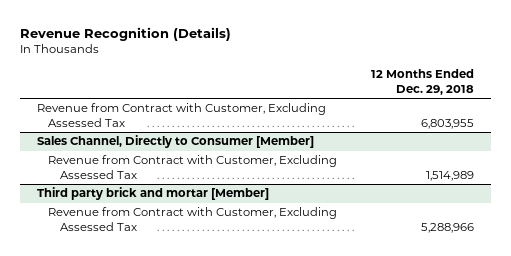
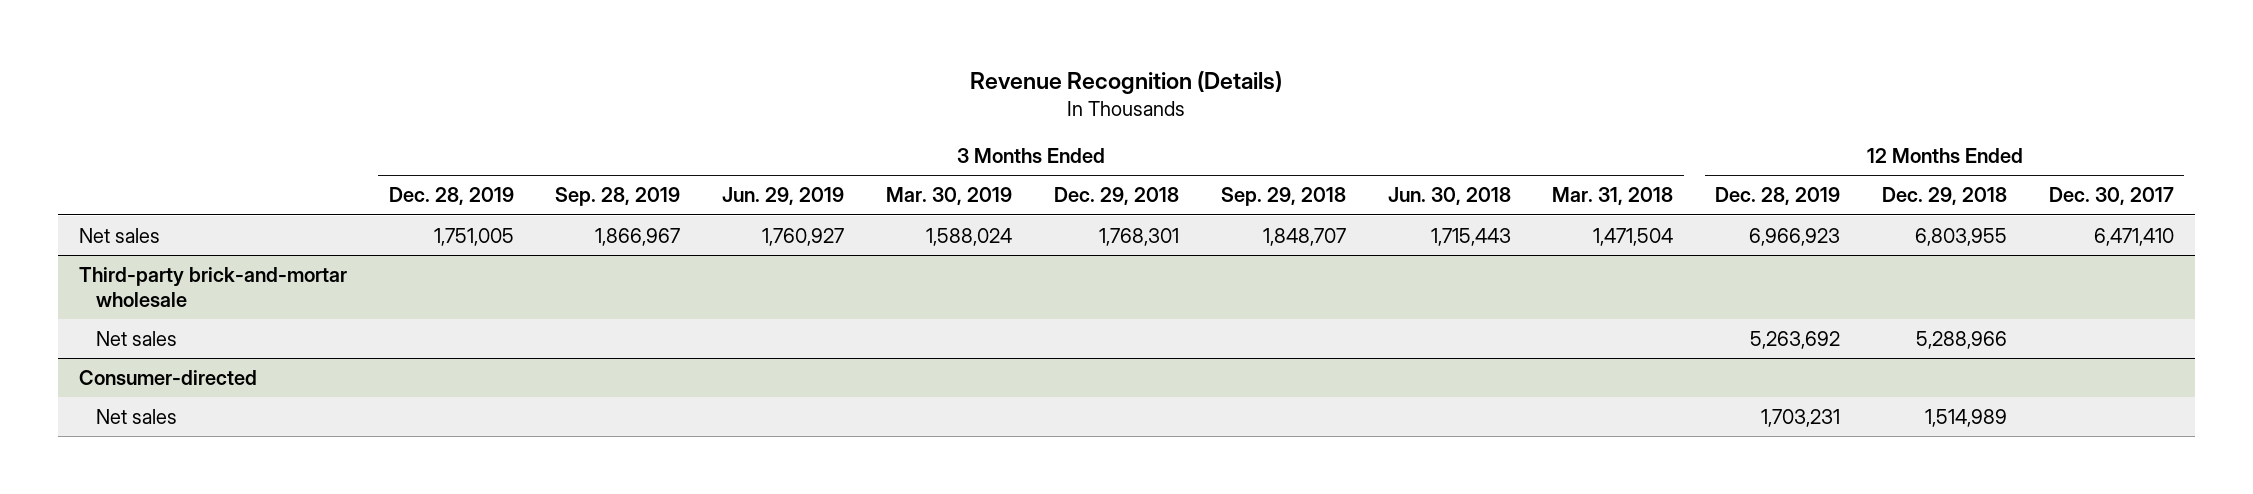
- | 12 Months Ended Dec. 29, 2018
+ | 3 Months Ended Dec. 28, 2019 | 3 Months Ended Sep. 28, 2019 | 3 Months Ended Jun. 29, 2019 | 3 Months Ended Mar. 30, 2019 | 3 Months Ended Dec. 29, 2018 | 3 Months Ended Sep. 29, 2018 | 3 Months Ended Jun. 30, 2018 | 3 Months Ended Mar. 31, 2018 | 12 Months Ended Dec. 28, 2019 | 12 Months Ended Dec. 29, 2018 | 12 Months Ended Dec. 30, 2017
- Revenue from Contract with Customer, Excluding Assessed Tax | 6,803,955
- Sales Channel, Directly to Consumer [Member]
- Revenue from Contract with Customer, Excluding Assessed Tax | 1,514,989
- Third party brick and mortar [Member]
- Revenue from Contract with Customer, Excluding Assessed Tax | 5,288,966
+ Net sales | 1,751,005 | 1,866,967 | 1,760,927 | 1,588,024 | 1,768,301 | 1,848,707 | 1,715,443 | 1,471,504 | 6,966,923 | 6,803,955 | 6,471,410
+ Third-party brick-and-mortar wholesale
+ Net sales | | | | | | | | | 5,263,692 | 5,288,966 |
+ Consumer-directed
+ Net sales | | | | | | | | | 1,703,231 | 1,514,989 |

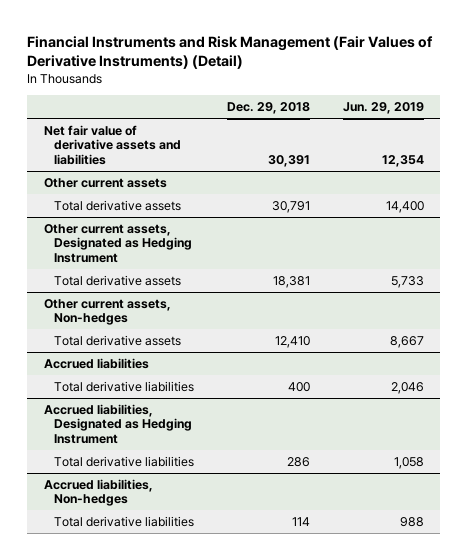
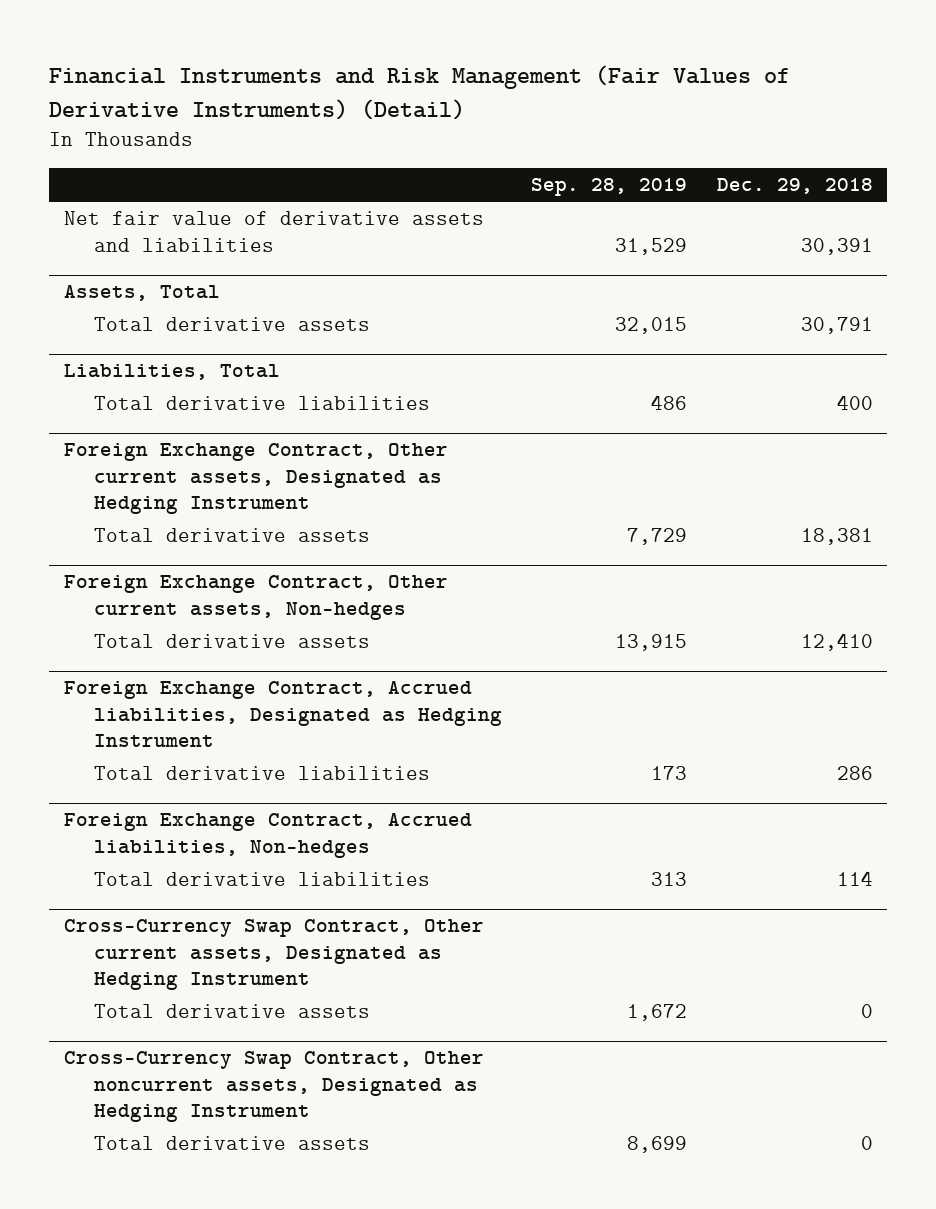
- | Dec. 29, 2018 | Jun. 29, 2019
+ | Sep. 28, 2019 | Dec. 29, 2018
- Other current assets
+ Assets, Total
- Other current assets, Designated as Hedging Instrument
+ Liabilities, Total
+ Total derivative liabilities | 486 | 400
+ Foreign Exchange Contract, Other current assets, Designated as Hedging Instrument
- Other current assets, Non-hedges
+ Foreign Exchange Contract, Other current assets, Non-hedges
- Accrued liabilities
- Total derivative liabilities | 400 | 2,046
- Accrued liabilities, Designated as Hedging Instrument
+ Foreign Exchange Contract, Accrued liabilities, Designated as Hedging Instrument
- Accrued liabilities, Non-hedges
+ Foreign Exchange Contract, Accrued liabilities, Non-hedges
+ Cross-Currency Swap Contract, Other current assets, Designated as Hedging Instrument
+ Total derivative assets | 1,672 | 0
+ Cross-Currency Swap Contract, Other noncurrent assets, Designated as Hedging Instrument
+ Total derivative assets | 8,699 | 0

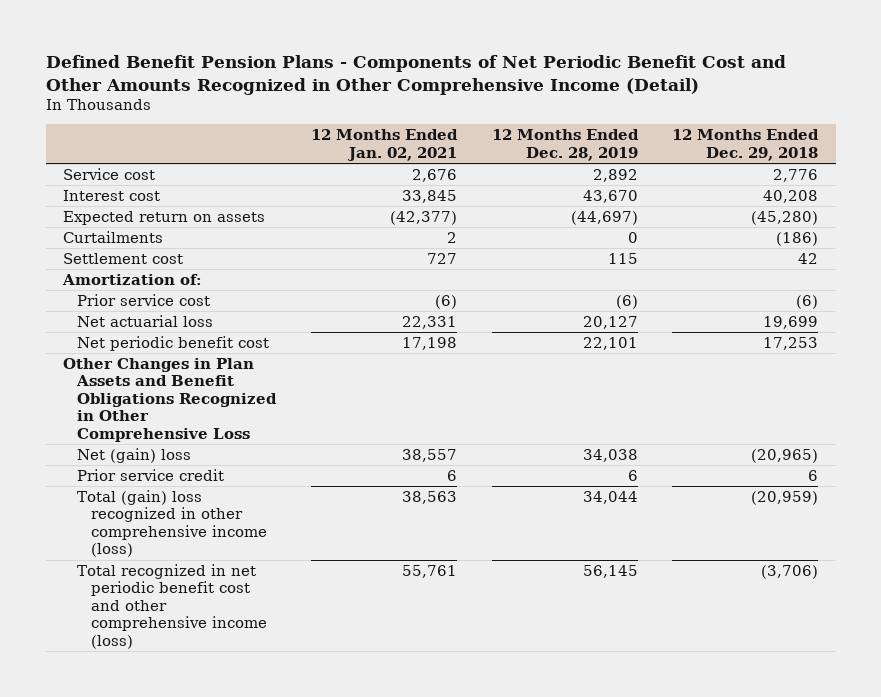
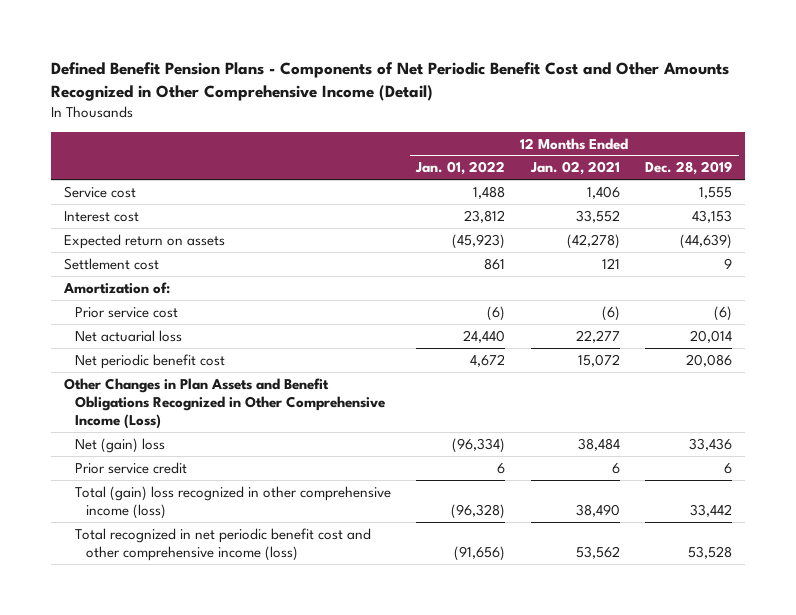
- | 12 Months Ended Jan. 02, 2021 | 12 Months Ended Dec. 28, 2019 | 12 Months Ended Dec. 29, 2018
+ | 12 Months Ended Jan. 01, 2022 | 12 Months Ended Jan. 02, 2021 | 12 Months Ended Dec. 28, 2019
- Service cost | 2,676 | 2,892 | 2,776
- Interest cost | 33,845 | 43,670 | 40,208
- Expected return on assets | (42,377) | (44,697) | (45,280)
- Curtailments | 2 | 0 | (186)
- Settlement cost | 727 | 115 | 42
+ Service cost | 1,488 | 1,406 | 1,555
+ Interest cost | 23,812 | 33,552 | 43,153
+ Expected return on assets | (45,923) | (42,278) | (44,639)
+ Settlement cost | 861 | 121 | 9
- Net actuarial loss | 22,331 | 20,127 | 19,699
- Net periodic benefit cost | 17,198 | 22,101 | 17,253
- Other Changes in Plan Assets and Benefit Obligations Recognized in Other Comprehensive Loss
- Net (gain) loss | 38,557 | 34,038 | (20,965)
+ Net actuarial loss | 24,440 | 22,277 | 20,014
+ Net periodic benefit cost | 4,672 | 15,072 | 20,086
+ Other Changes in Plan Assets and Benefit Obligations Recognized in Other Comprehensive Income (Loss)
+ Net (gain) loss | (96,334) | 38,484 | 33,436
- Total (gain) loss recognized in other comprehensive income (loss) | 38,563 | 34,044 | (20,959)
- Total recognized in net periodic benefit cost and other comprehensive income (loss) | 55,761 | 56,145 | (3,706)
+ Total (gain) loss recognized in other comprehensive income (loss) | (96,328) | 38,490 | 33,442
+ Total recognized in net periodic benefit cost and other comprehensive income (loss) | (91,656) | 53,562 | 53,528

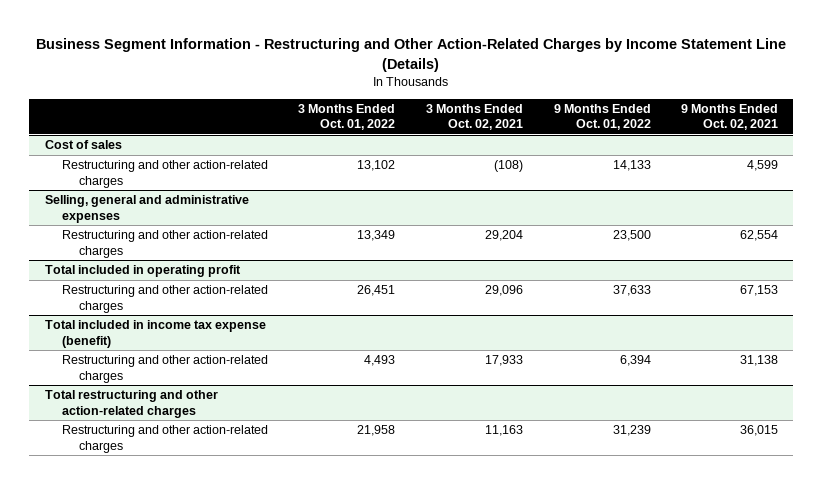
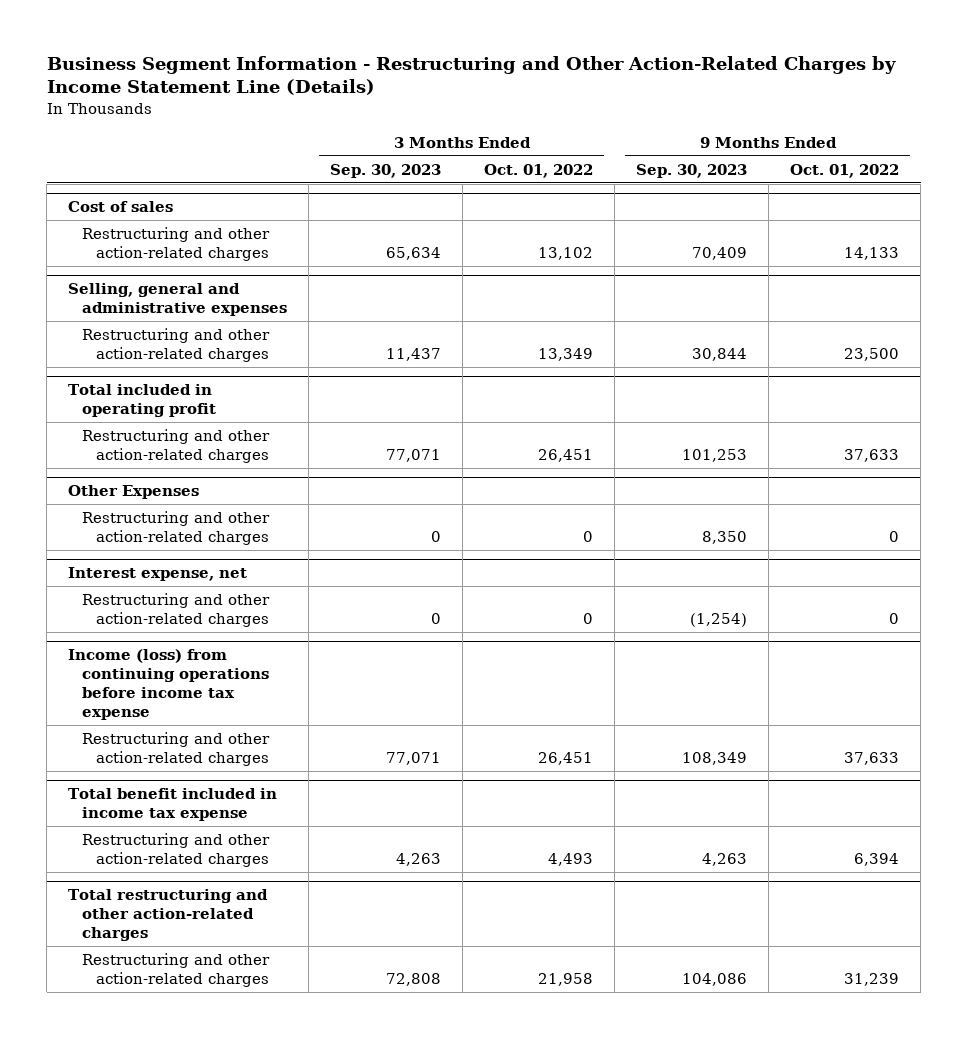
- | 3 Months Ended Oct. 01, 2022 | 3 Months Ended Oct. 02, 2021 | 9 Months Ended Oct. 01, 2022 | 9 Months Ended Oct. 02, 2021
+ | 3 Months Ended Sep. 30, 2023 | 3 Months Ended Oct. 01, 2022 | 9 Months Ended Sep. 30, 2023 | 9 Months Ended Oct. 01, 2022
- Total included in income tax expense (benefit)
+ Other Expenses
+ Restructuring and other action-related charges | 0 | 0 | 8,350 | 0
+ Interest expense, net
+ Restructuring and other action-related charges | 0 | 0 | (1,254) | 0
+ Income (loss) from continuing operations before income tax expense
+ Restructuring and other action-related charges | 77,071 | 26,451 | 108,349 | 37,633
+ Total benefit included in income tax expense

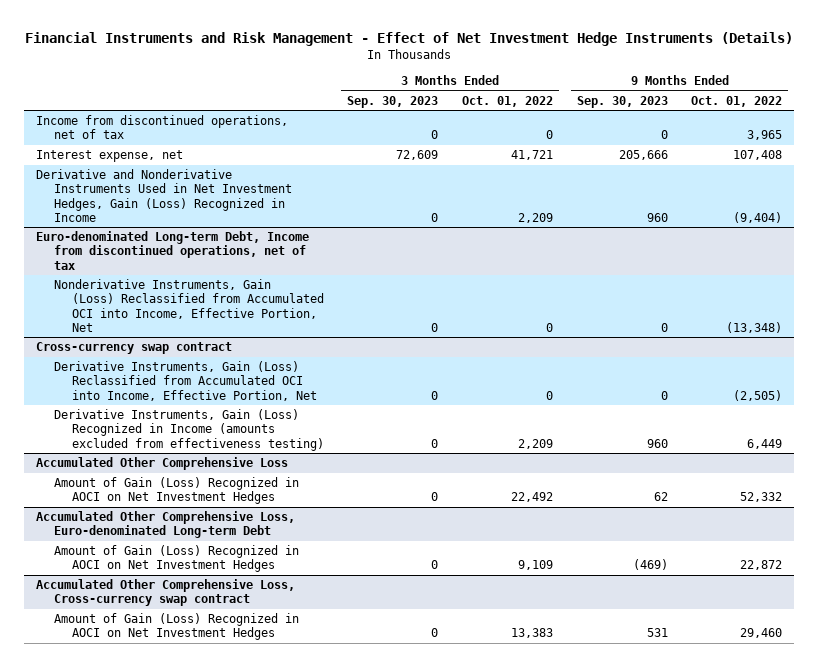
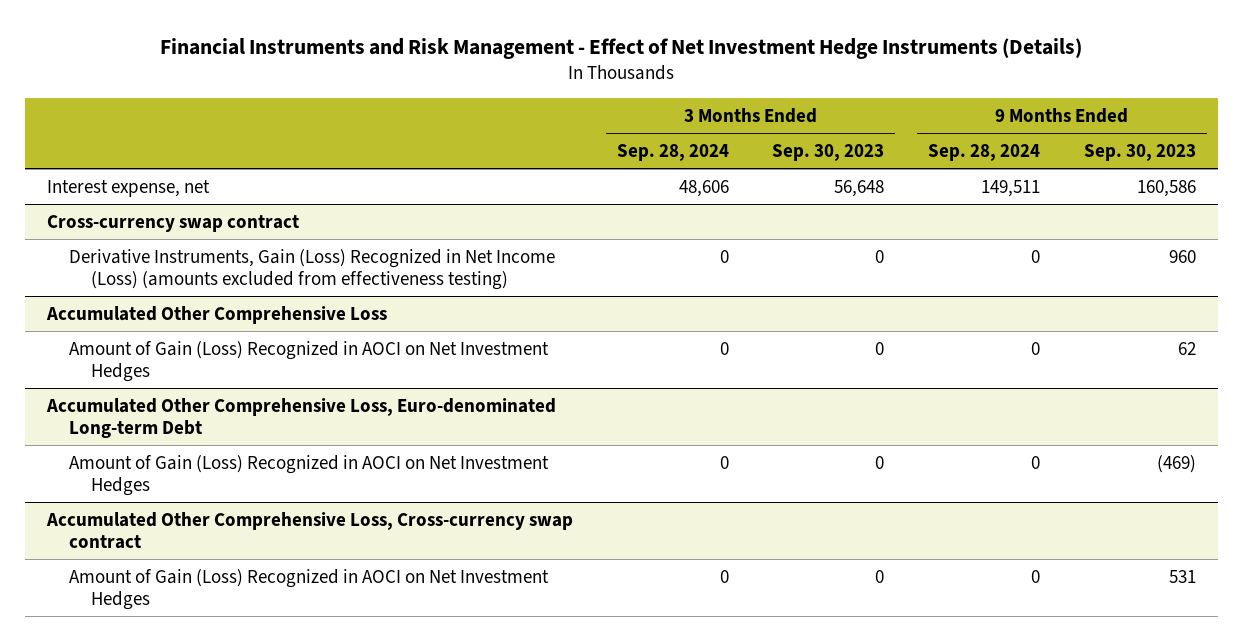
- | 3 Months Ended Sep. 30, 2023 | 3 Months Ended Oct. 01, 2022 | 9 Months Ended Sep. 30, 2023 | 9 Months Ended Oct. 01, 2022
+ | 3 Months Ended Sep. 28, 2024 | 3 Months Ended Sep. 30, 2023 | 9 Months Ended Sep. 28, 2024 | 9 Months Ended Sep. 30, 2023
- Income from discontinued operations, net of tax | 0 | 0 | 0 | 3,965
- Interest expense, net | 72,609 | 41,721 | 205,666 | 107,408
- Derivative and Nonderivative Instruments Used in Net Investment Hedges, Gain (Loss) Recognized in Income | 0 | 2,209 | 960 | (9,404)
- Euro-denominated Long-term Debt, Income from discontinued operations, net of tax
- Nonderivative Instruments, Gain (Loss) Reclassified from Accumulated OCI into Income, Effective Portion, Net | 0 | 0 | 0 | (13,348)
+ Interest expense, net | 48,606 | 56,648 | 149,511 | 160,586
@ Cross-currency swap contract
- Derivative Instruments, Gain (Loss) Reclassified from Accumulated OCI into Income, Effective Portion, Net | 0 | 0 | 0 | (2,505)
- Derivative Instruments, Gain (Loss) Recognized in Income (amounts excluded from effectiveness testing) | 0 | 2,209 | 960 | 6,449
+ Derivative Instruments, Gain (Loss) Recognized in Net Income (Loss) (amounts excluded from effectiveness testing) | 0 | 0 | 0 | 960

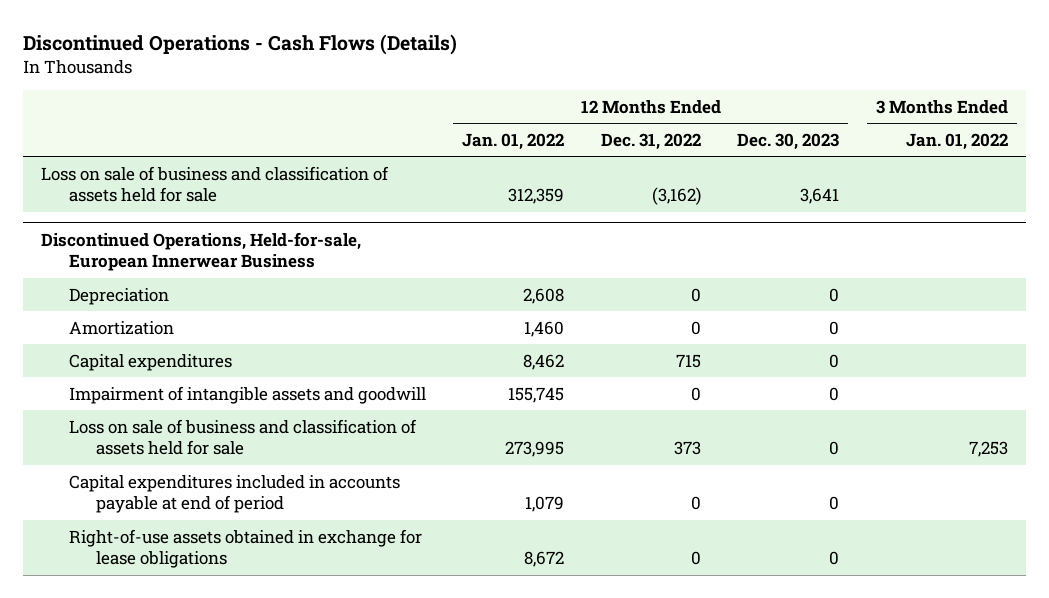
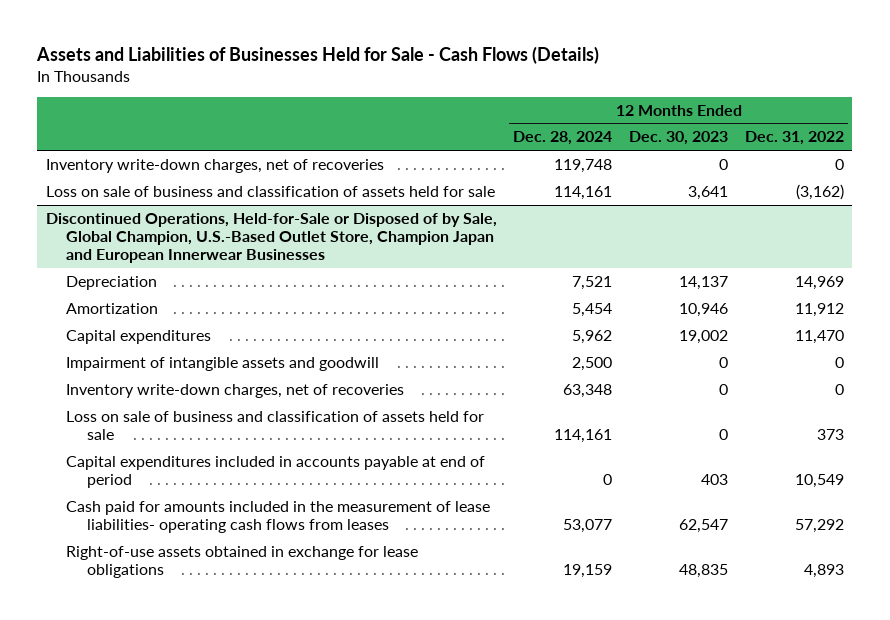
- Discontinued Operations - Cash Flows (Details)
+ Assets and Liabilities of Businesses Held for Sale - Cash Flows (Details)
- | 12 Months Ended Jan. 01, 2022 | 12 Months Ended Dec. 31, 2022 | 12 Months Ended Dec. 30, 2023 | 3 Months Ended Jan. 01, 2022
+ | 12 Months Ended Dec. 28, 2024 | 12 Months Ended Dec. 30, 2023 | 12 Months Ended Dec. 31, 2022
+ Inventory write-down charges, net of recoveries | 119,748 | 0 | 0
- Discontinued Operations, Held-for-sale, European Innerwear Business
- Depreciation | 2,608 | 0 | 0 |
- Amortization | 1,460 | 0 | 0 |
- Capital expenditures | 8,462 | 715 | 0 |
+ Discontinued Operations, Held-for-Sale or Disposed of by Sale, Global Champion, U.S.-Based Outlet Store, Champion Japan and European Innerwear Businesses
+ Depreciation | 7,521 | 14,137 | 14,969
+ Amortization | 5,454 | 10,946 | 11,912
+ Capital expenditures | 5,962 | 19,002 | 11,470
+ Inventory write-down charges, net of recoveries | 63,348 | 0 | 0
- Capital expenditures included in accounts payable at end of period | 1,079 | 0 | 0 |
- Right-of-use assets obtained in exchange for lease obligations | 8,672 | 0 | 0 |
+ Capital expenditures included in accounts payable at end of period | 0 | 403 | 10,549
+ Cash paid for amounts included in the measurement of lease liabilities- operating cash flows from leases | 53,077 | 62,547 | 57,292
+ Right-of-use assets obtained in exchange for lease obligations | 19,159 | 48,835 | 4,893

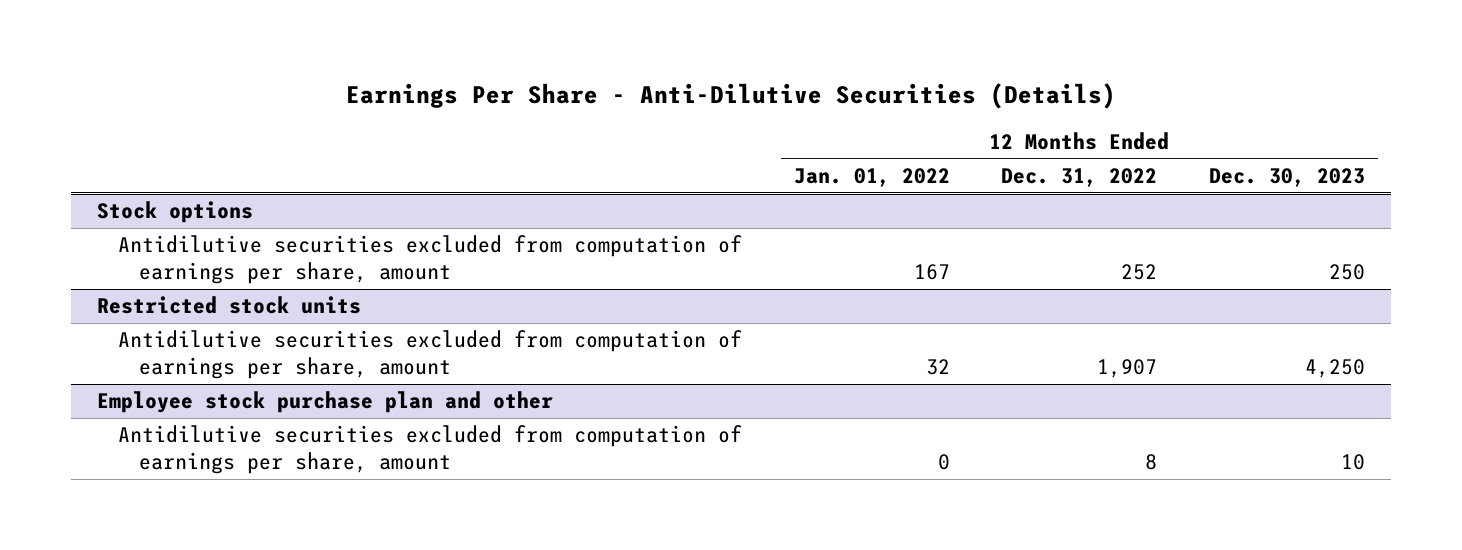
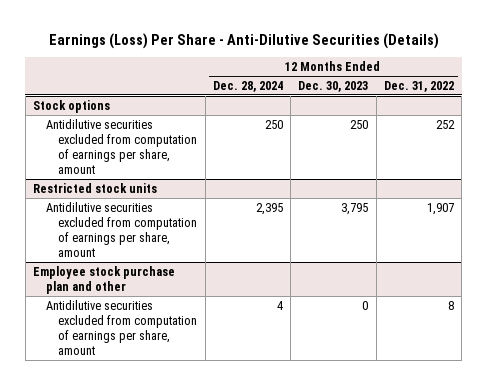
- Earnings Per Share - Anti-Dilutive Securities (Details)
+ Earnings (Loss) Per Share - Anti-Dilutive Securities (Details)
- | 12 Months Ended Jan. 01, 2022 | 12 Months Ended Dec. 31, 2022 | 12 Months Ended Dec. 30, 2023
+ | 12 Months Ended Dec. 28, 2024 | 12 Months Ended Dec. 30, 2023 | 12 Months Ended Dec. 31, 2022
@ Restricted stock units
- Antidilutive securities excluded from computation of earnings per share, amount | 32 | 1,907 | 4,250
+ Antidilutive securities excluded from computation of earnings per share, amount | 2,395 | 3,795 | 1,907
@ Employee stock purchase plan and other
- Antidilutive securities excluded from computation of earnings per share, amount | 0 | 8 | 10
+ Antidilutive securities excluded from computation of earnings per share, amount | 4 | 0 | 8

